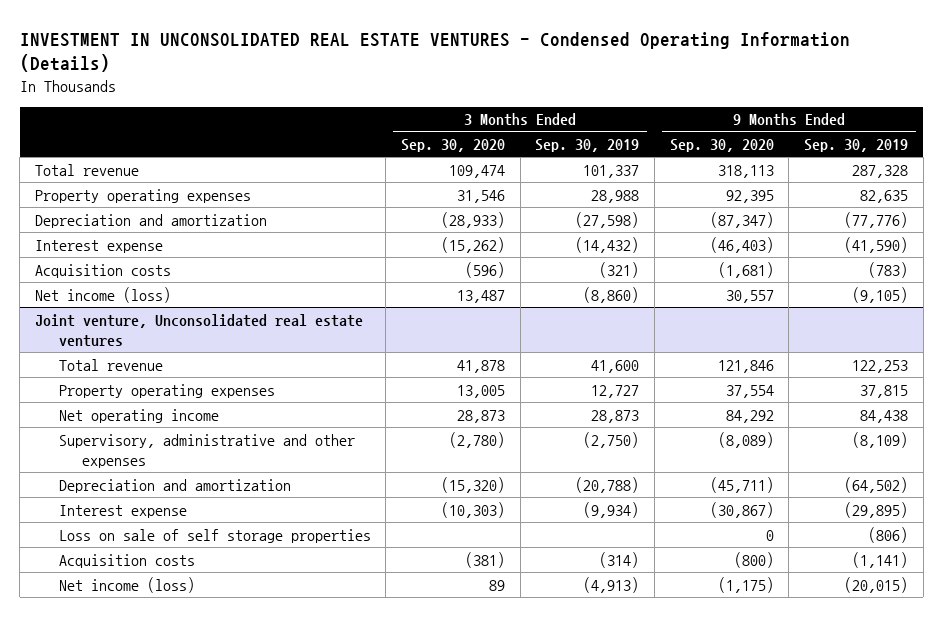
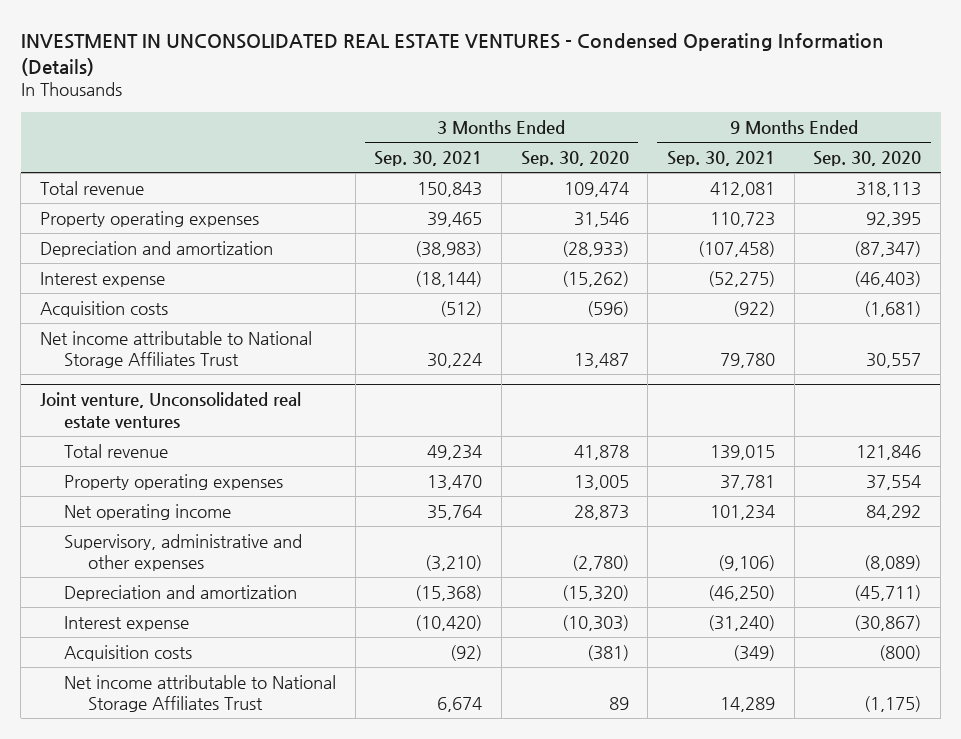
- | 3 Months Ended Sep. 30, 2020 | 3 Months Ended Sep. 30, 2019 | 9 Months Ended Sep. 30, 2020 | 9 Months Ended Sep. 30, 2019
+ | 3 Months Ended Sep. 30, 2021 | 3 Months Ended Sep. 30, 2020 | 9 Months Ended Sep. 30, 2021 | 9 Months Ended Sep. 30, 2020
- Net income (loss) | 13,487 | (8,860) | 30,557 | (9,105)
+ Net income attributable to National Storage Affiliates Trust | 30,224 | 13,487 | 79,780 | 30,557
@ Joint venture, Unconsolidated real estate ventures
- Loss on sale of self storage properties | | | 0 | (806)
- Net income (loss) | 89 | (4,913) | (1,175) | (20,015)
+ Net income attributable to National Storage Affiliates Trust | 6,674 | 89 | 14,289 | (1,175)

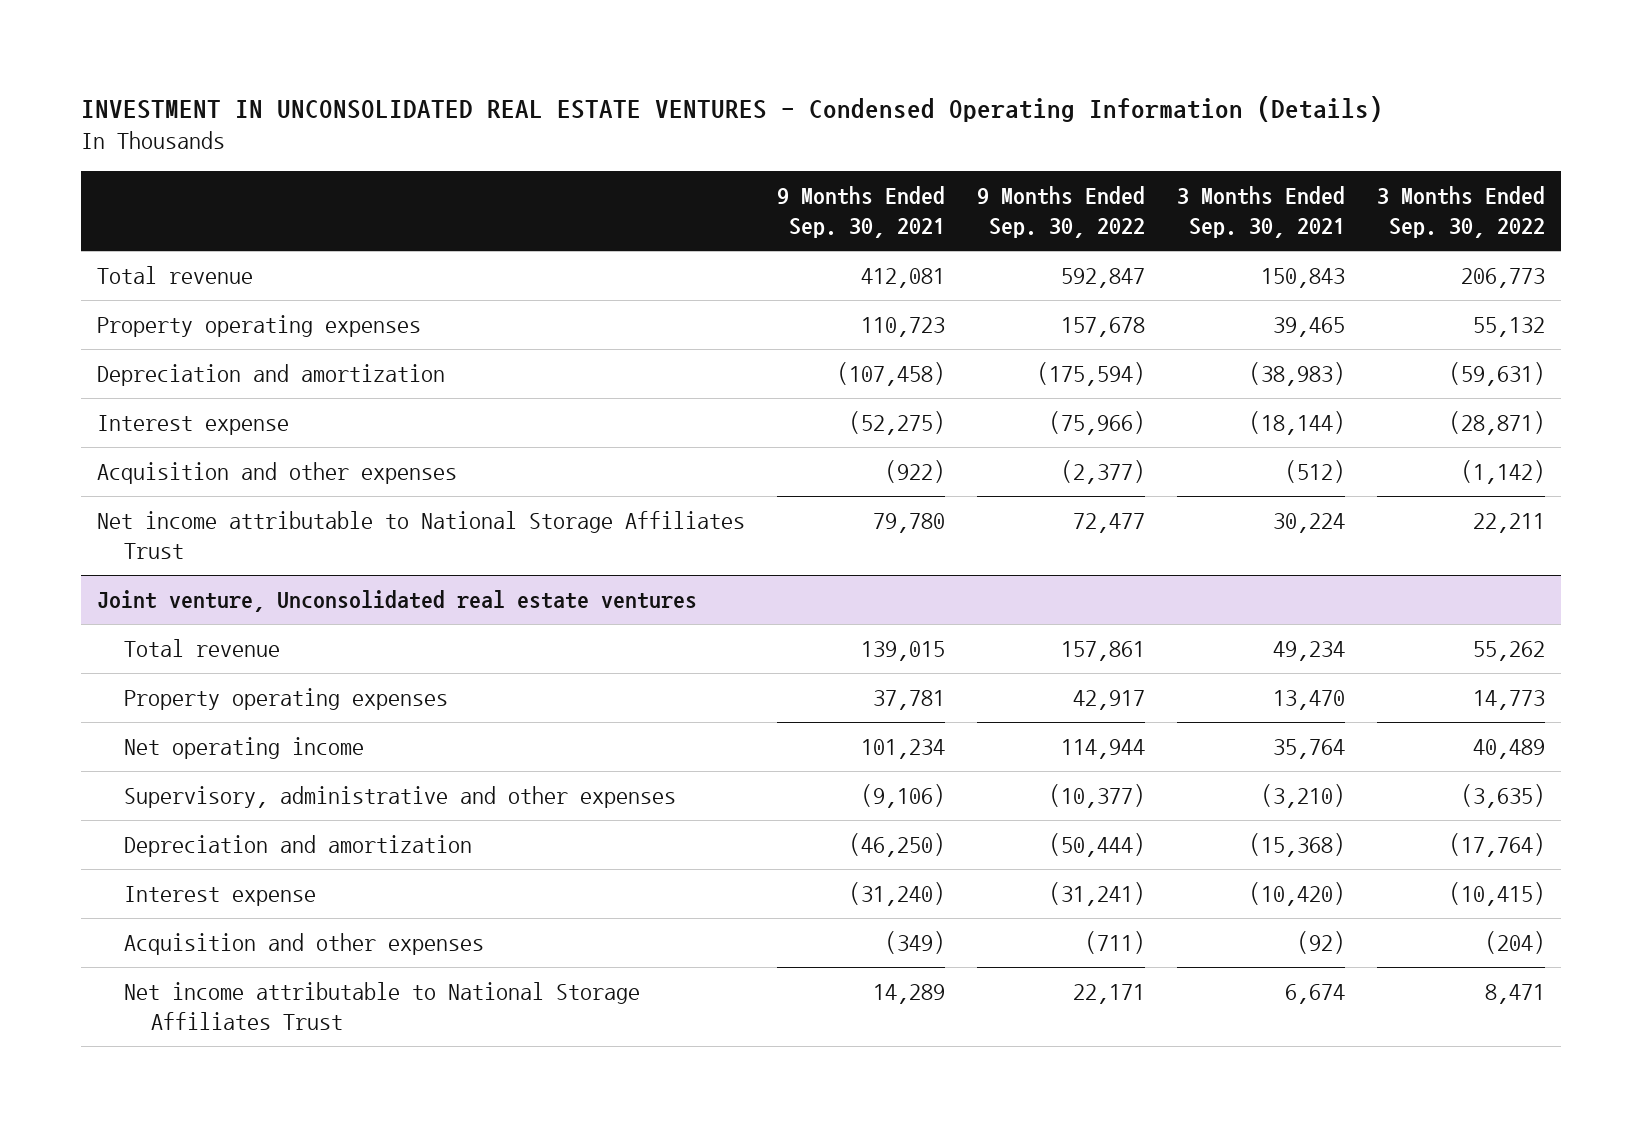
- | 3 Months Ended Sep. 30, 2021 | 3 Months Ended Sep. 30, 2020 | 9 Months Ended Sep. 30, 2021 | 9 Months Ended Sep. 30, 2020
+ | 9 Months Ended Sep. 30, 2021 | 9 Months Ended Sep. 30, 2022 | 3 Months Ended Sep. 30, 2021 | 3 Months Ended Sep. 30, 2022
- Acquisition costs | (512) | (596) | (922) | (1,681)
+ Acquisition and other expenses | (922) | (2,377) | (512) | (1,142)
@ Joint venture, Unconsolidated real estate ventures
- Acquisition costs | (92) | (381) | (349) | (800)
+ Acquisition and other expenses | (349) | (711) | (92) | (204)

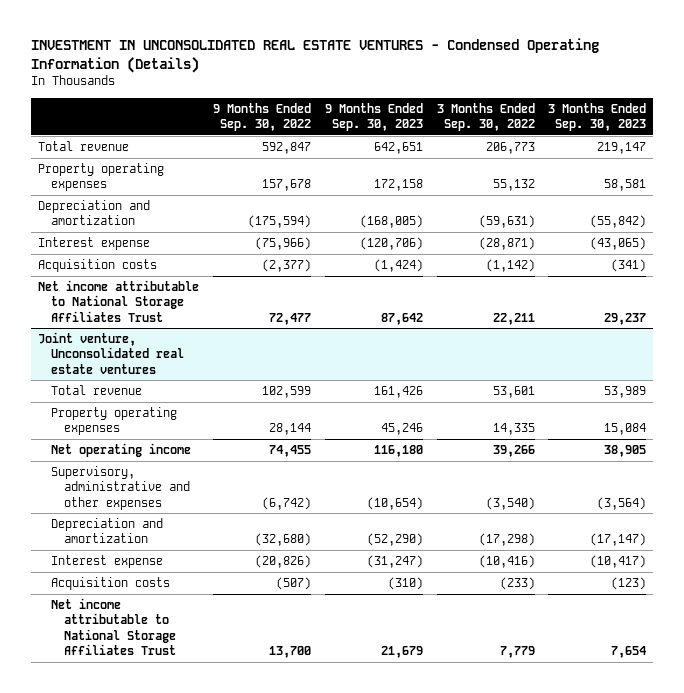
- | 9 Months Ended Sep. 30, 2021 | 9 Months Ended Sep. 30, 2022 | 3 Months Ended Sep. 30, 2021 | 3 Months Ended Sep. 30, 2022
+ | 9 Months Ended Sep. 30, 2022 | 9 Months Ended Sep. 30, 2023 | 3 Months Ended Sep. 30, 2022 | 3 Months Ended Sep. 30, 2023
- Acquisition and other expenses | (922) | (2,377) | (512) | (1,142)
+ Acquisition costs | (2,377) | (1,424) | (1,142) | (341)
@ Joint venture, Unconsolidated real estate ventures
- Total revenue | 139,015 | 157,861 | 49,234 | 55,262
- Property operating expenses | 37,781 | 42,917 | 13,470 | 14,773
- Net operating income | 101,234 | 114,944 | 35,764 | 40,489
- Supervisory, administrative and other expenses | (9,106) | (10,377) | (3,210) | (3,635)
- Depreciation and amortization | (46,250) | (50,444) | (15,368) | (17,764)
- Interest expense | (31,240) | (31,241) | (10,420) | (10,415)
- Acquisition and other expenses | (349) | (711) | (92) | (204)
- Net income attributable to National Storage Affiliates Trust | 14,289 | 22,171 | 6,674 | 8,471
+ Total revenue | 102,599 | 161,426 | 53,601 | 53,989
+ Property operating expenses | 28,144 | 45,246 | 14,335 | 15,084
+ Net operating income | 74,455 | 116,180 | 39,266 | 38,905
+ Supervisory, administrative and other expenses | (6,742) | (10,654) | (3,540) | (3,564)
+ Depreciation and amortization | (32,680) | (52,290) | (17,298) | (17,147)
+ Interest expense | (20,826) | (31,247) | (10,416) | (10,417)
+ Acquisition costs | (507) | (310) | (233) | (123)
+ Net income attributable to National Storage Affiliates Trust | 13,700 | 21,679 | 7,779 | 7,654

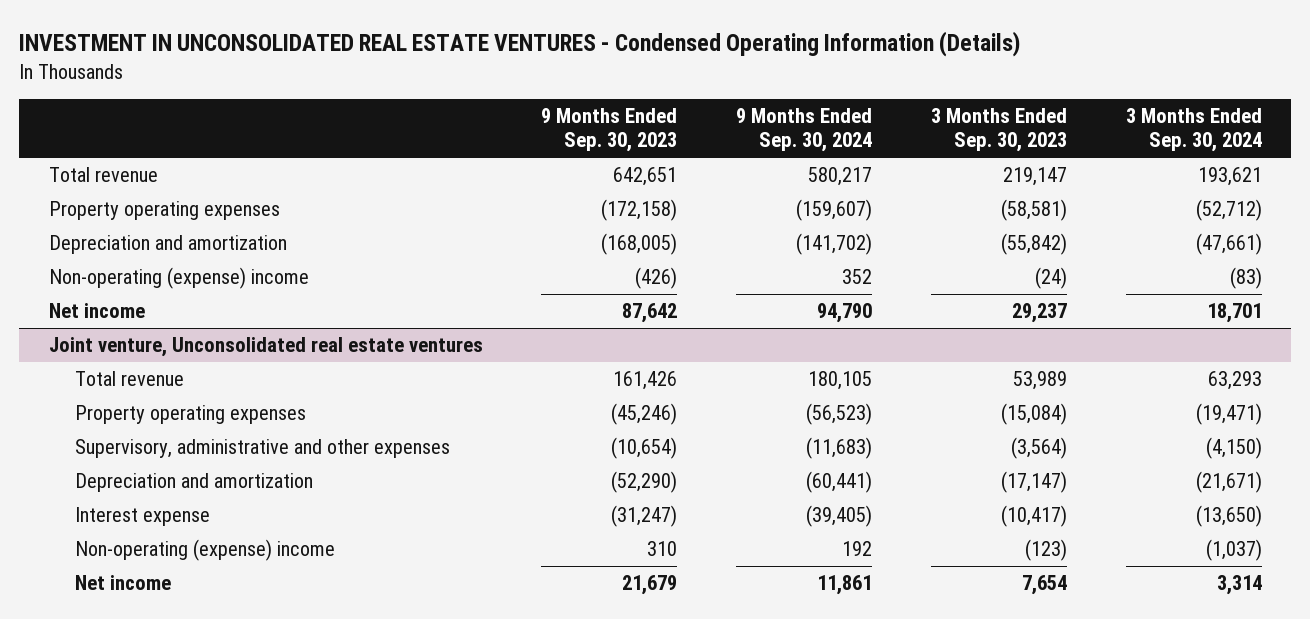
- | 9 Months Ended Sep. 30, 2022 | 9 Months Ended Sep. 30, 2023 | 3 Months Ended Sep. 30, 2022 | 3 Months Ended Sep. 30, 2023
+ | 9 Months Ended Sep. 30, 2023 | 9 Months Ended Sep. 30, 2024 | 3 Months Ended Sep. 30, 2023 | 3 Months Ended Sep. 30, 2024
- Property operating expenses | 157,678 | 172,158 | 55,132 | 58,581
+ Property operating expenses | (172,158) | (159,607) | (58,581) | (52,712)
- Interest expense | (75,966) | (120,706) | (28,871) | (43,065)
- Acquisition costs | (2,377) | (1,424) | (1,142) | (341)
- Net income attributable to National Storage Affiliates Trust | 72,477 | 87,642 | 22,211 | 29,237
+ Non-operating (expense) income | (426) | 352 | (24) | (83)
+ Net income | 87,642 | 94,790 | 29,237 | 18,701
@ Joint venture, Unconsolidated real estate ventures
- Property operating expenses | 28,144 | 45,246 | 14,335 | 15,084
- Net operating income | 74,455 | 116,180 | 39,266 | 38,905
+ Property operating expenses | (45,246) | (56,523) | (15,084) | (19,471)
- Acquisition costs | (507) | (310) | (233) | (123)
- Net income attributable to National Storage Affiliates Trust | 13,700 | 21,679 | 7,779 | 7,654
+ Non-operating (expense) income | 310 | 192 | (123) | (1,037)
+ Net income | 21,679 | 11,861 | 7,654 | 3,314

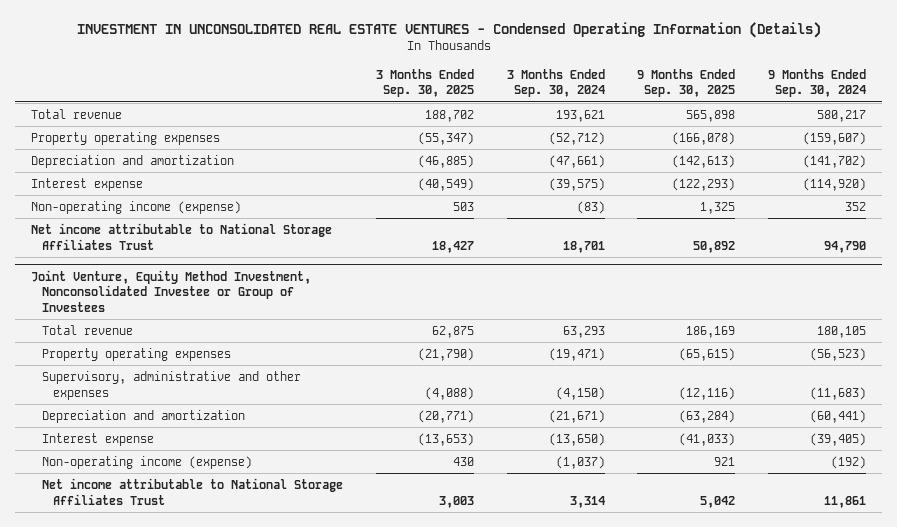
- | 9 Months Ended Sep. 30, 2023 | 9 Months Ended Sep. 30, 2024 | 3 Months Ended Sep. 30, 2023 | 3 Months Ended Sep. 30, 2024
+ | 3 Months Ended Sep. 30, 2025 | 3 Months Ended Sep. 30, 2024 | 9 Months Ended Sep. 30, 2025 | 9 Months Ended Sep. 30, 2024
- Non-operating (expense) income | (426) | 352 | (24) | (83)
- Net income | 87,642 | 94,790 | 29,237 | 18,701
- Joint venture, Unconsolidated real estate ventures
+ Interest expense | (40,549) | (39,575) | (122,293) | (114,920)
+ Non-operating income (expense) | 503 | (83) | 1,325 | 352
+ Net income attributable to National Storage Affiliates Trust | 18,427 | 18,701 | 50,892 | 94,790
+ Joint Venture, Equity Method Investment, Nonconsolidated Investee or Group of Investees
- Non-operating (expense) income | 310 | 192 | (123) | (1,037)
- Net income | 21,679 | 11,861 | 7,654 | 3,314
+ Non-operating income (expense) | 430 | (1,037) | 921 | (192)
+ Net income attributable to National Storage Affiliates Trust | 3,003 | 3,314 | 5,042 | 11,861

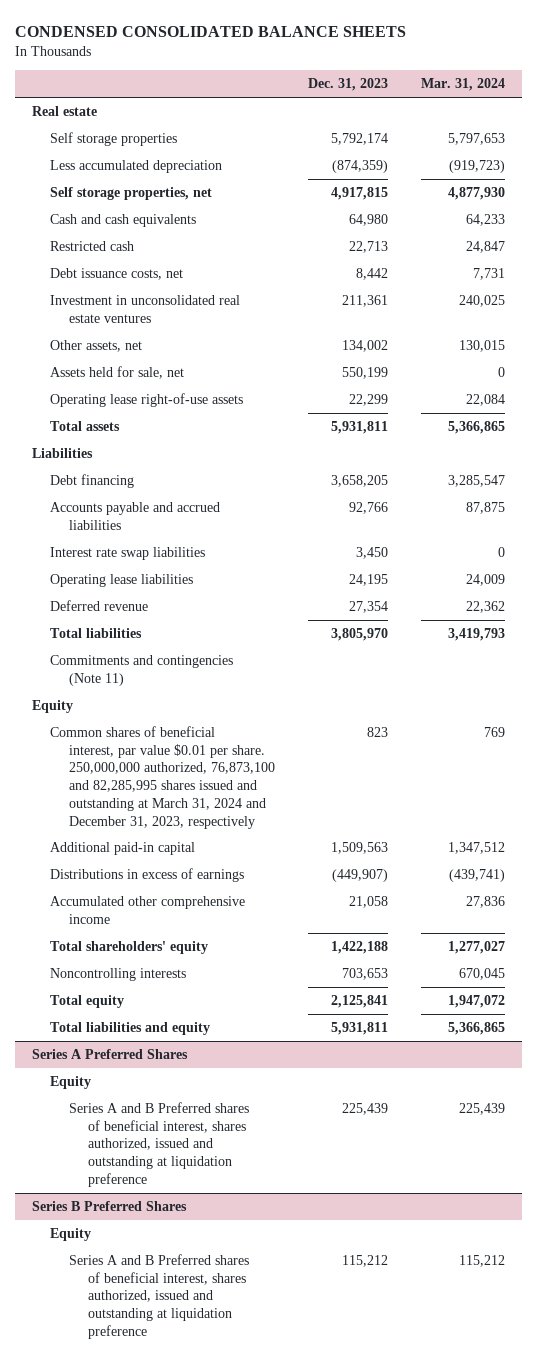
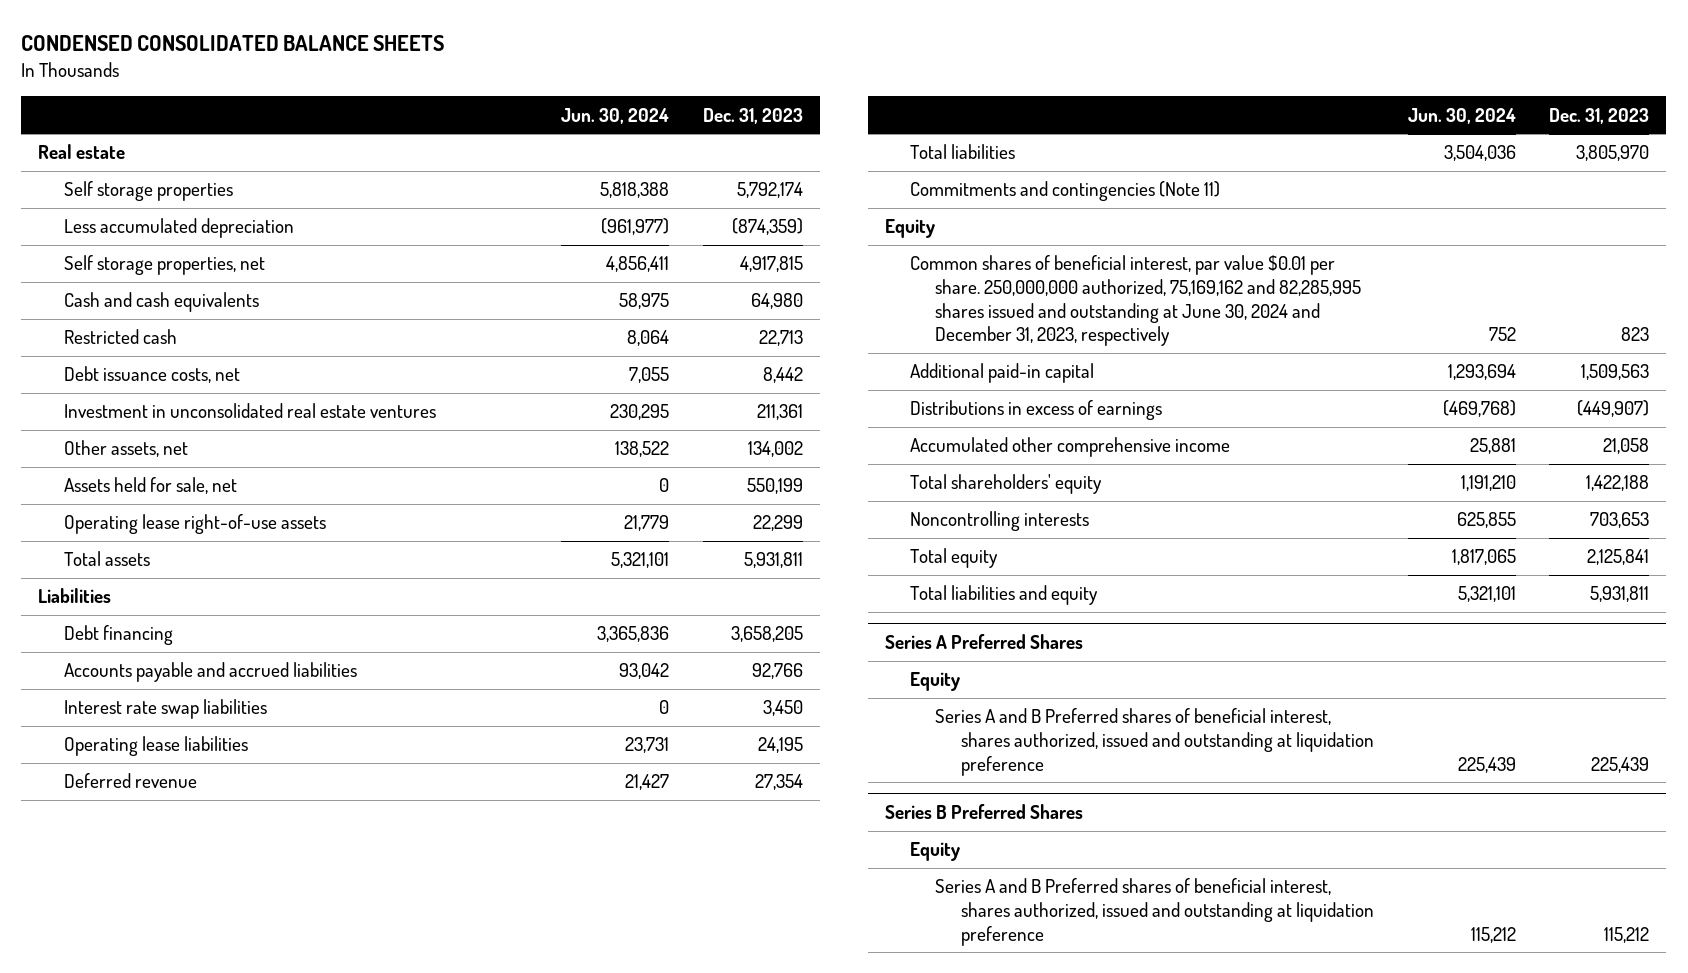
- | Dec. 31, 2023 | Mar. 31, 2024
+ | Jun. 30, 2024 | Dec. 31, 2023
- Common shares of beneficial interest, par value $0.01 per share. 250,000,000 authorized, 76,873,100 and 82,285,995 shares issued and outstanding at March 31, 2024 and December 31, 2023, respectively | 823 | 769
+ Common shares of beneficial interest, par value $0.01 per share. 250,000,000 authorized, 75,169,162 and 82,285,995 shares issued and outstanding at June 30, 2024 and December 31, 2023, respectively | 752 | 823

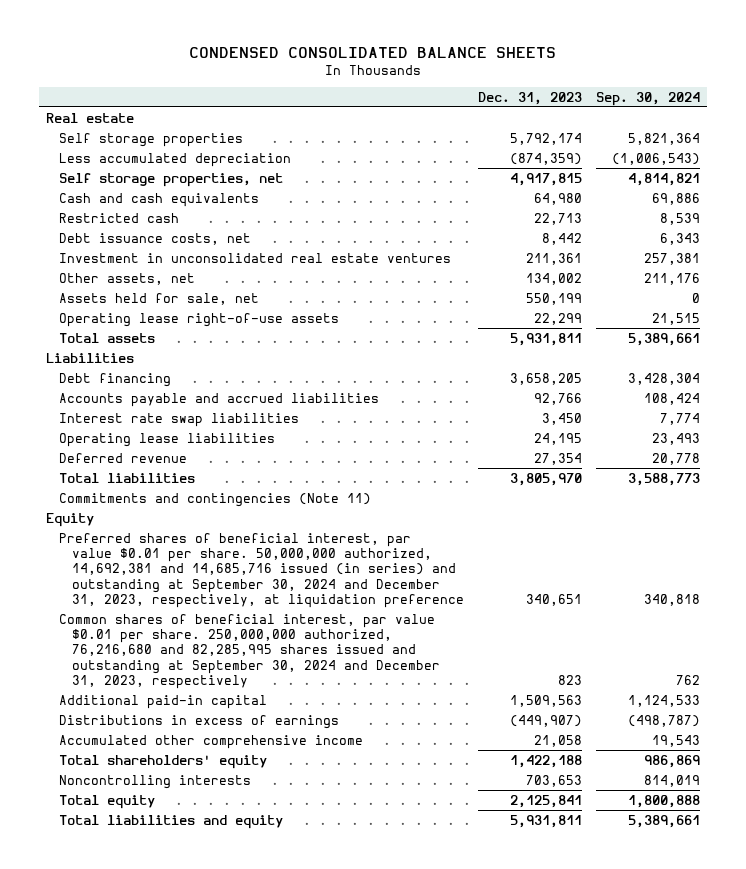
- | Jun. 30, 2024 | Dec. 31, 2023
+ | Dec. 31, 2023 | Sep. 30, 2024
- Common shares of beneficial interest, par value $0.01 per share. 250,000,000 authorized, 75,169,162 and 82,285,995 shares issued and outstanding at June 30, 2024 and December 31, 2023, respectively | 752 | 823
+ Preferred shares of beneficial interest, par value $0.01 per share. 50,000,000 authorized, 14,692,381 and 14,685,716 issued (in series) and outstanding at September 30, 2024 and December 31, 2023, respectively, at liquidation preference | 340,651 | 340,818
+ Common shares of beneficial interest, par value $0.01 per share. 250,000,000 authorized, 76,216,680 and 82,285,995 shares issued and outstanding at September 30, 2024 and December 31, 2023, respectively | 823 | 762
- Series A Preferred Shares
- Equity
- Series A and B Preferred shares of beneficial interest, shares authorized, issued and outstanding at liquidation preference | 225,439 | 225,439
- Series B Preferred Shares
- Equity
- Series A and B Preferred shares of beneficial interest, shares authorized, issued and outstanding at liquidation preference | 115,212 | 115,212

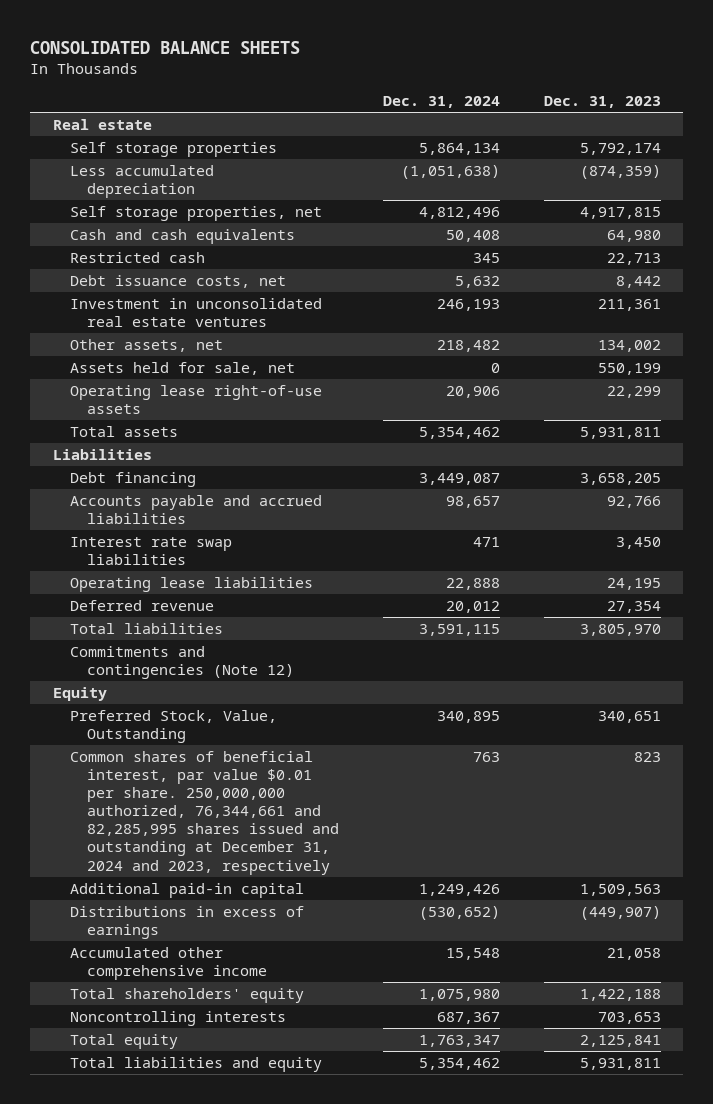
- CONDENSED CONSOLIDATED BALANCE SHEETS
+ CONSOLIDATED BALANCE SHEETS
- | Dec. 31, 2023 | Sep. 30, 2024
+ | Dec. 31, 2024 | Dec. 31, 2023
- Commitments and contingencies (Note 11)
+ Commitments and contingencies (Note 12)
- Preferred shares of beneficial interest, par value $0.01 per share. 50,000,000 authorized, 14,692,381 and 14,685,716 issued (in series) and outstanding at September 30, 2024 and December 31, 2023, respectively, at liquidation preference | 340,651 | 340,818
- Common shares of beneficial interest, par value $0.01 per share. 250,000,000 authorized, 76,216,680 and 82,285,995 shares issued and outstanding at September 30, 2024 and December 31, 2023, respectively | 823 | 762
+ Preferred Stock, Value, Outstanding | 340,895 | 340,651
+ Common shares of beneficial interest, par value $0.01 per share. 250,000,000 authorized, 76,344,661 and 82,285,995 shares issued and outstanding at December 31, 2024 and 2023, respectively | 763 | 823

